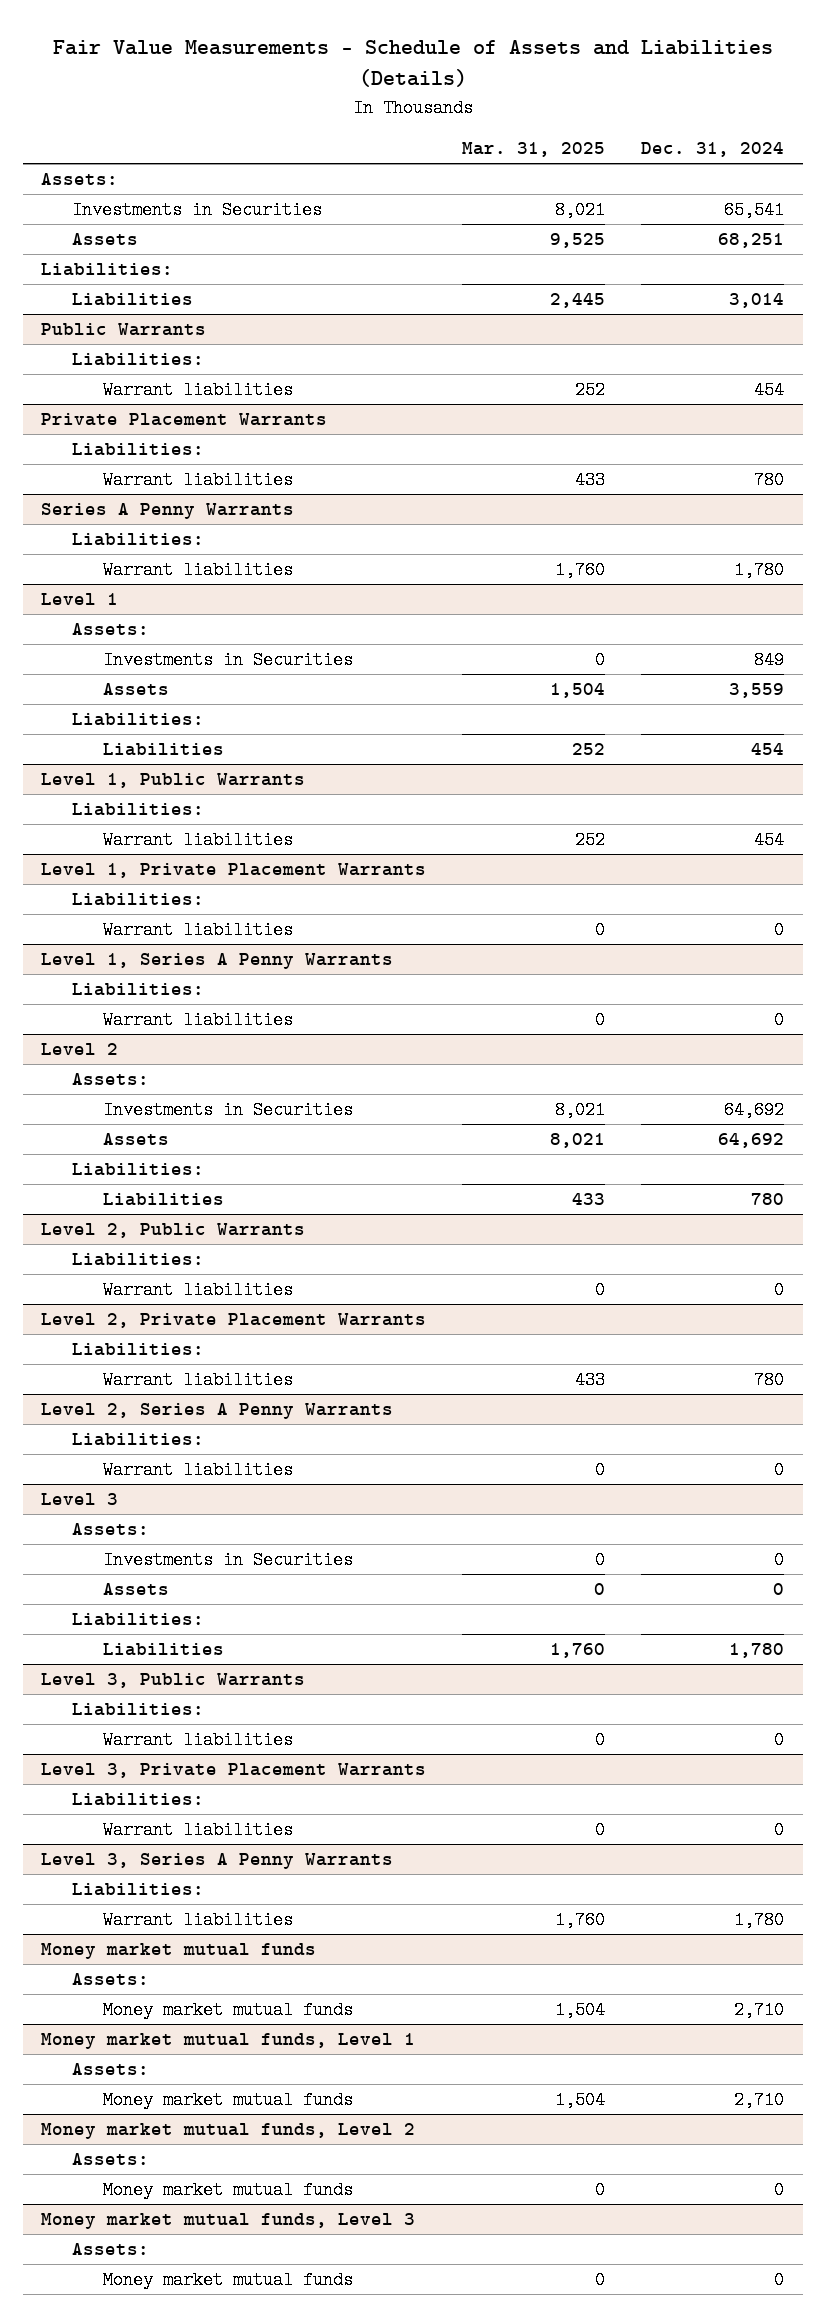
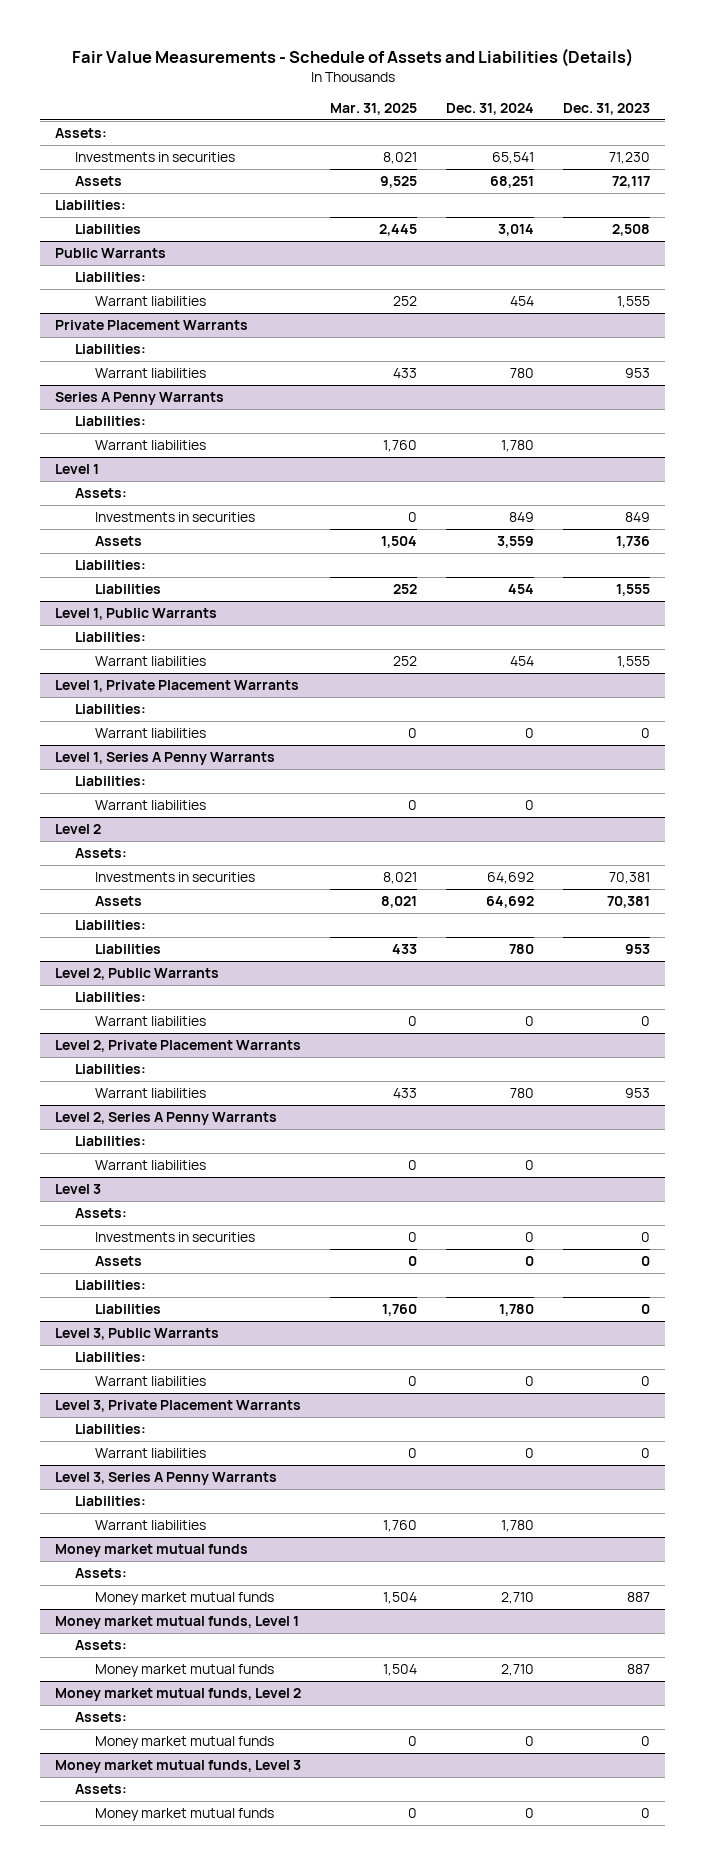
- | Mar. 31, 2025 | Dec. 31, 2024
+ | Mar. 31, 2025 | Dec. 31, 2024 | Dec. 31, 2023
- Investments in Securities | 8,021 | 65,541
+ Investments in securities | 8,021 | 65,541 | 71,230
@ Level 1
- Investments in Securities | 0 | 849
+ Investments in securities | 0 | 849 | 849
@ Level 2
- Investments in Securities | 8,021 | 64,692
+ Investments in securities | 8,021 | 64,692 | 70,381
@ Level 3
- Investments in Securities | 0 | 0
+ Investments in securities | 0 | 0 | 0

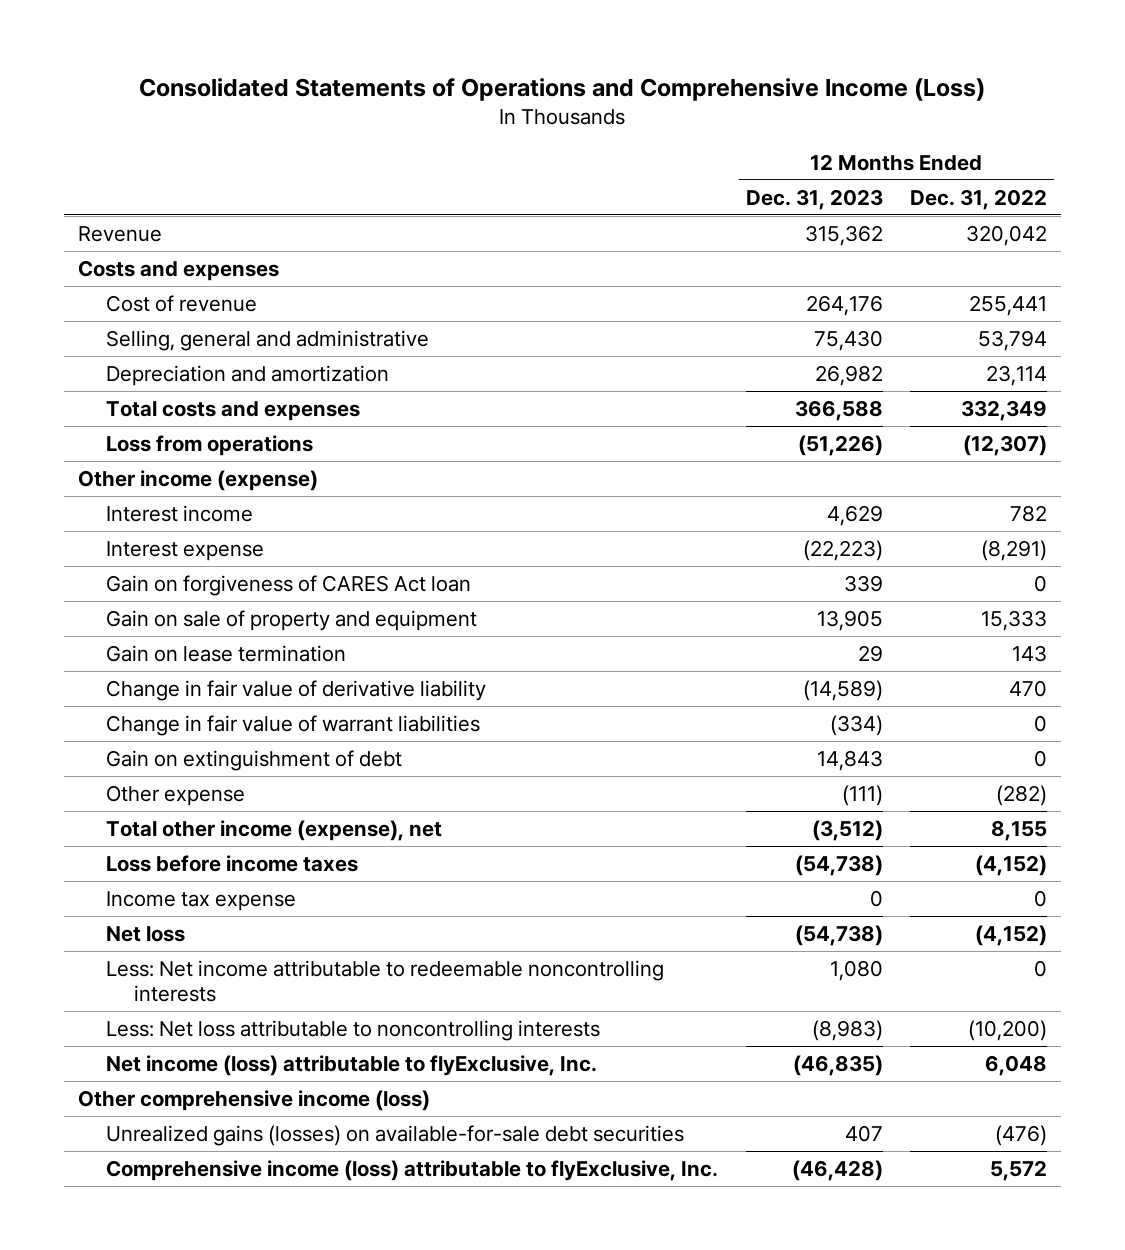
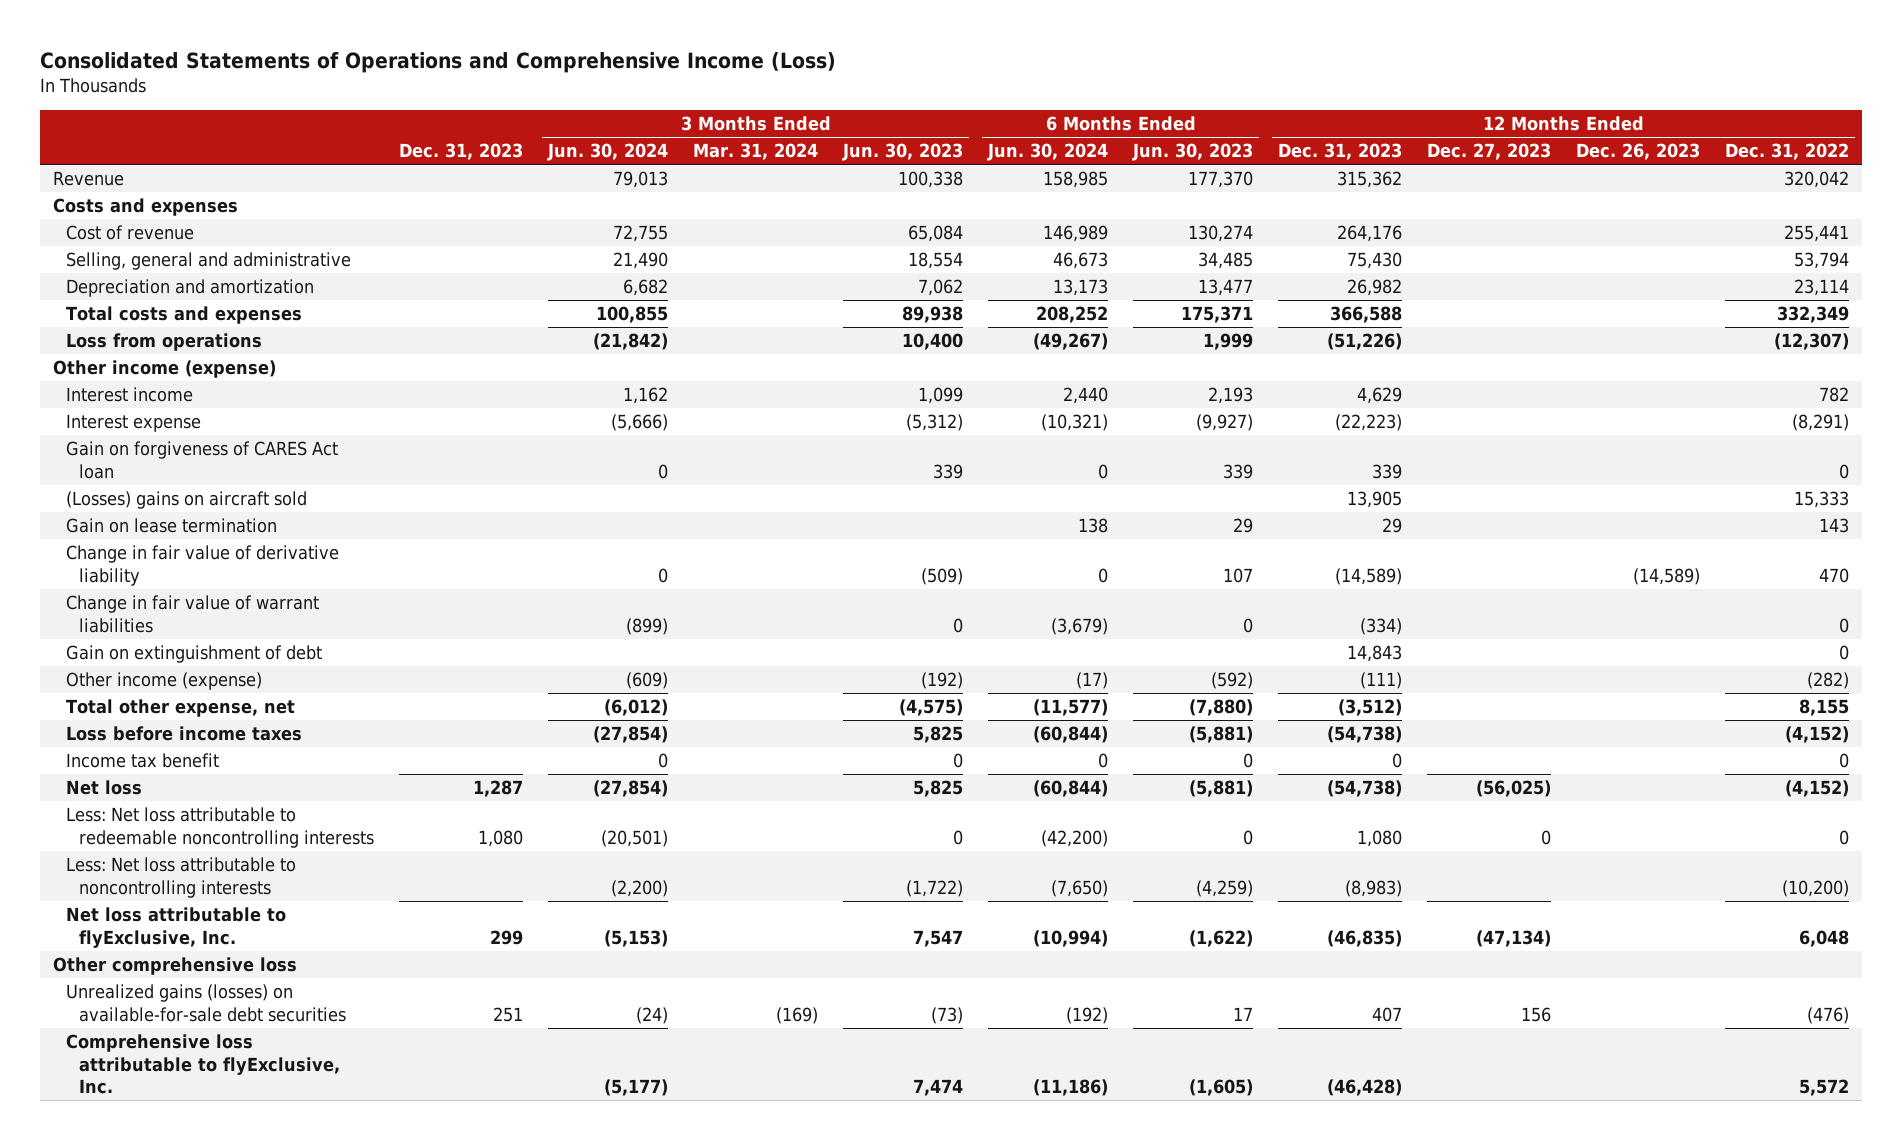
- | 12 Months Ended Dec. 31, 2023 | 12 Months Ended Dec. 31, 2022
+ | Dec. 31, 2023 | 3 Months Ended Jun. 30, 2024 | 3 Months Ended Mar. 31, 2024 | 3 Months Ended Jun. 30, 2023 | 6 Months Ended Jun. 30, 2024 | 6 Months Ended Jun. 30, 2023 | 12 Months Ended Dec. 31, 2023 | 12 Months Ended Dec. 27, 2023 | 12 Months Ended Dec. 26, 2023 | 12 Months Ended Dec. 31, 2022
- Gain on sale of property and equipment | 13,905 | 15,333
+ (Losses) gains on aircraft sold | | | | | | | 13,905 | | | 15,333
- Other expense | (111) | (282)
- Total other income (expense), net | (3,512) | 8,155
+ Other income (expense) | | (609) | | (192) | (17) | (592) | (111) | | | (282)
+ Total other expense, net | | (6,012) | | (4,575) | (11,577) | (7,880) | (3,512) | | | 8,155
- Income tax expense | 0 | 0
+ Income tax benefit | | 0 | | 0 | 0 | 0 | 0 | | | 0
- Less: Net income attributable to redeemable noncontrolling interests | 1,080 | 0
+ Less: Net loss attributable to redeemable noncontrolling interests | 1,080 | (20,501) | | 0 | (42,200) | 0 | 1,080 | 0 | | 0
- Net income (loss) attributable to flyExclusive, Inc. | (46,835) | 6,048
- Other comprehensive income (loss)
+ Net loss attributable to flyExclusive, Inc. | 299 | (5,153) | | 7,547 | (10,994) | (1,622) | (46,835) | (47,134) | | 6,048
+ Other comprehensive loss
- Comprehensive income (loss) attributable to flyExclusive, Inc. | (46,428) | 5,572
+ Comprehensive loss attributable to flyExclusive, Inc. | | (5,177) | | 7,474 | (11,186) | (1,605) | (46,428) | | | 5,572

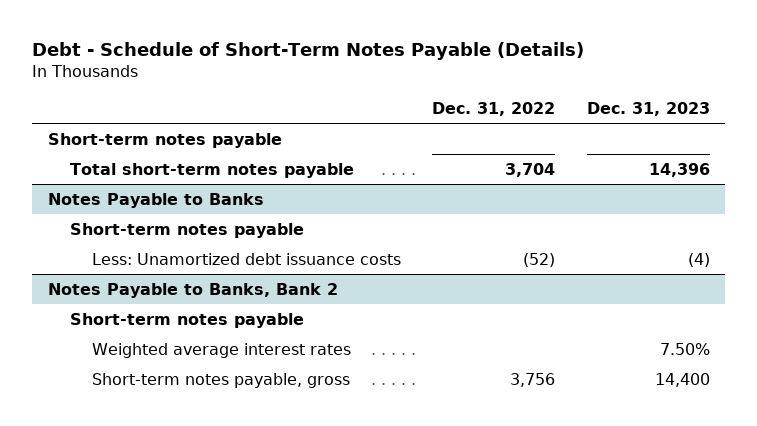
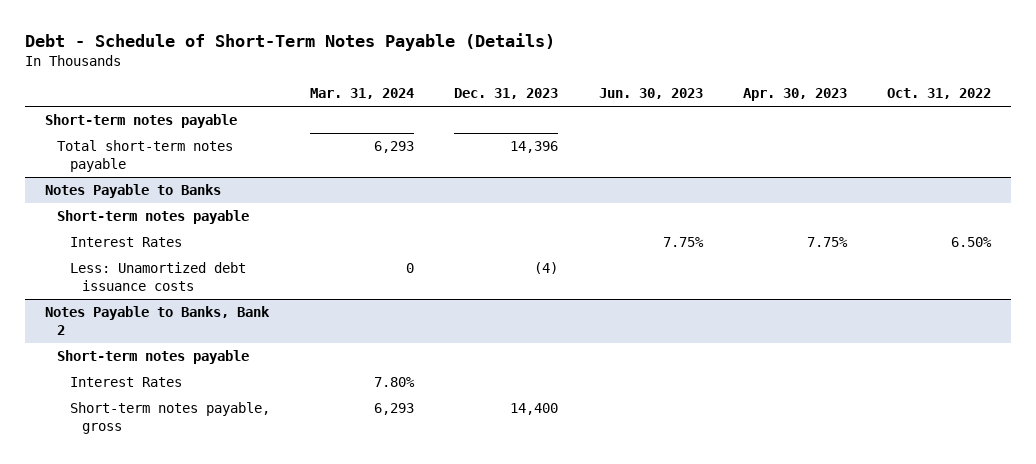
- | Dec. 31, 2022 | Dec. 31, 2023
+ | Mar. 31, 2024 | Dec. 31, 2023 | Jun. 30, 2023 | Apr. 30, 2023 | Oct. 31, 2022
@ Notes Payable to Banks
+ Interest Rates | | | 7.75% | 7.75% | 6.50%
@ Notes Payable to Banks, Bank 2
- Weighted average interest rates | | 7.50%
+ Interest Rates | 7.80% | | | |

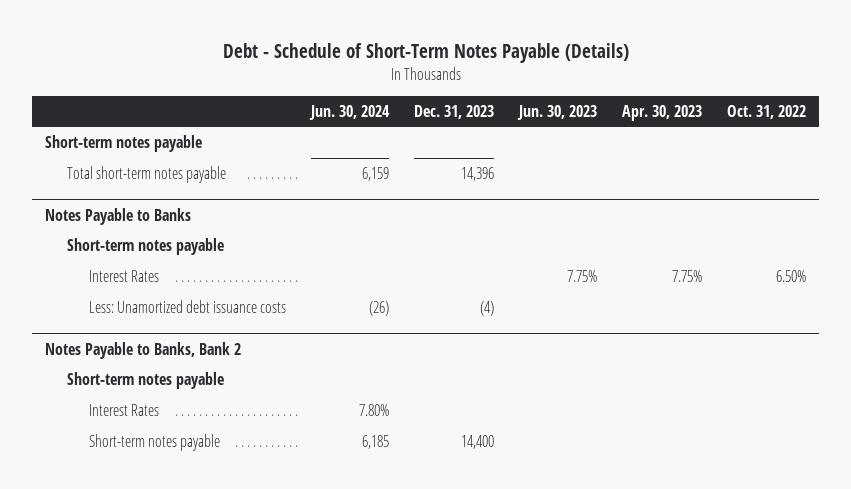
- | Mar. 31, 2024 | Dec. 31, 2023 | Jun. 30, 2023 | Apr. 30, 2023 | Oct. 31, 2022
+ | Jun. 30, 2024 | Dec. 31, 2023 | Jun. 30, 2023 | Apr. 30, 2023 | Oct. 31, 2022
@ Notes Payable to Banks, Bank 2
- Short-term notes payable, gross | 6,293 | 14,400 | | |
+ Short-term notes payable | 6,185 | 14,400 | | |

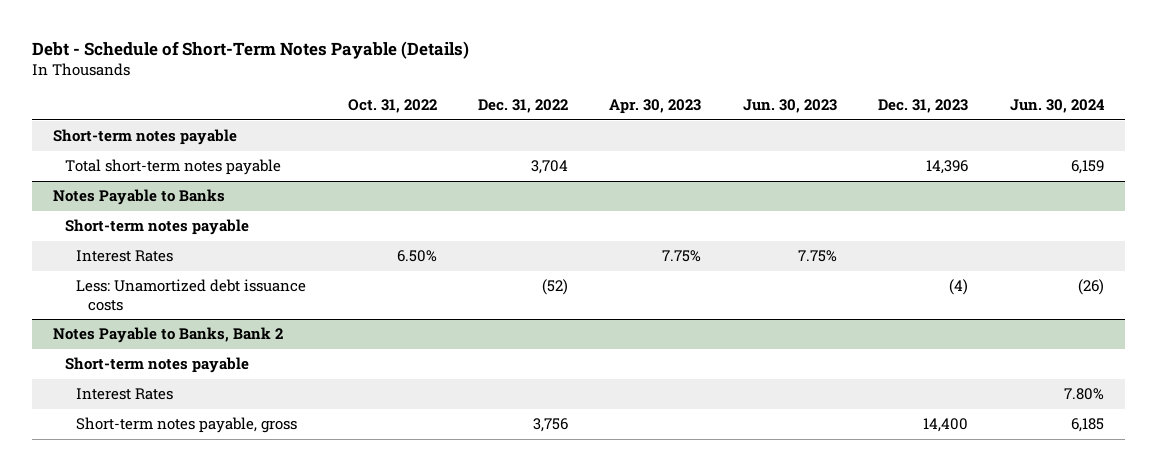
- | Jun. 30, 2024 | Dec. 31, 2023 | Jun. 30, 2023 | Apr. 30, 2023 | Oct. 31, 2022
+ | Oct. 31, 2022 | Dec. 31, 2022 | Apr. 30, 2023 | Jun. 30, 2023 | Dec. 31, 2023 | Jun. 30, 2024
@ Notes Payable to Banks, Bank 2
- Short-term notes payable | 6,185 | 14,400 | | |
+ Short-term notes payable, gross | | 3,756 | | | 14,400 | 6,185

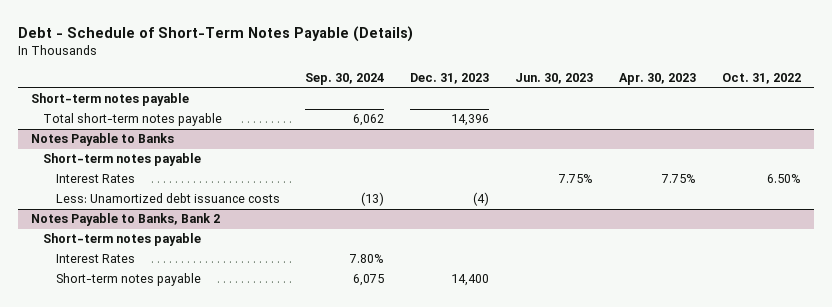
- | Oct. 31, 2022 | Dec. 31, 2022 | Apr. 30, 2023 | Jun. 30, 2023 | Dec. 31, 2023 | Jun. 30, 2024
+ | Sep. 30, 2024 | Dec. 31, 2023 | Jun. 30, 2023 | Apr. 30, 2023 | Oct. 31, 2022
@ Notes Payable to Banks, Bank 2
- Short-term notes payable, gross | | 3,756 | | | 14,400 | 6,185
+ Short-term notes payable | 6,075 | 14,400 | | |

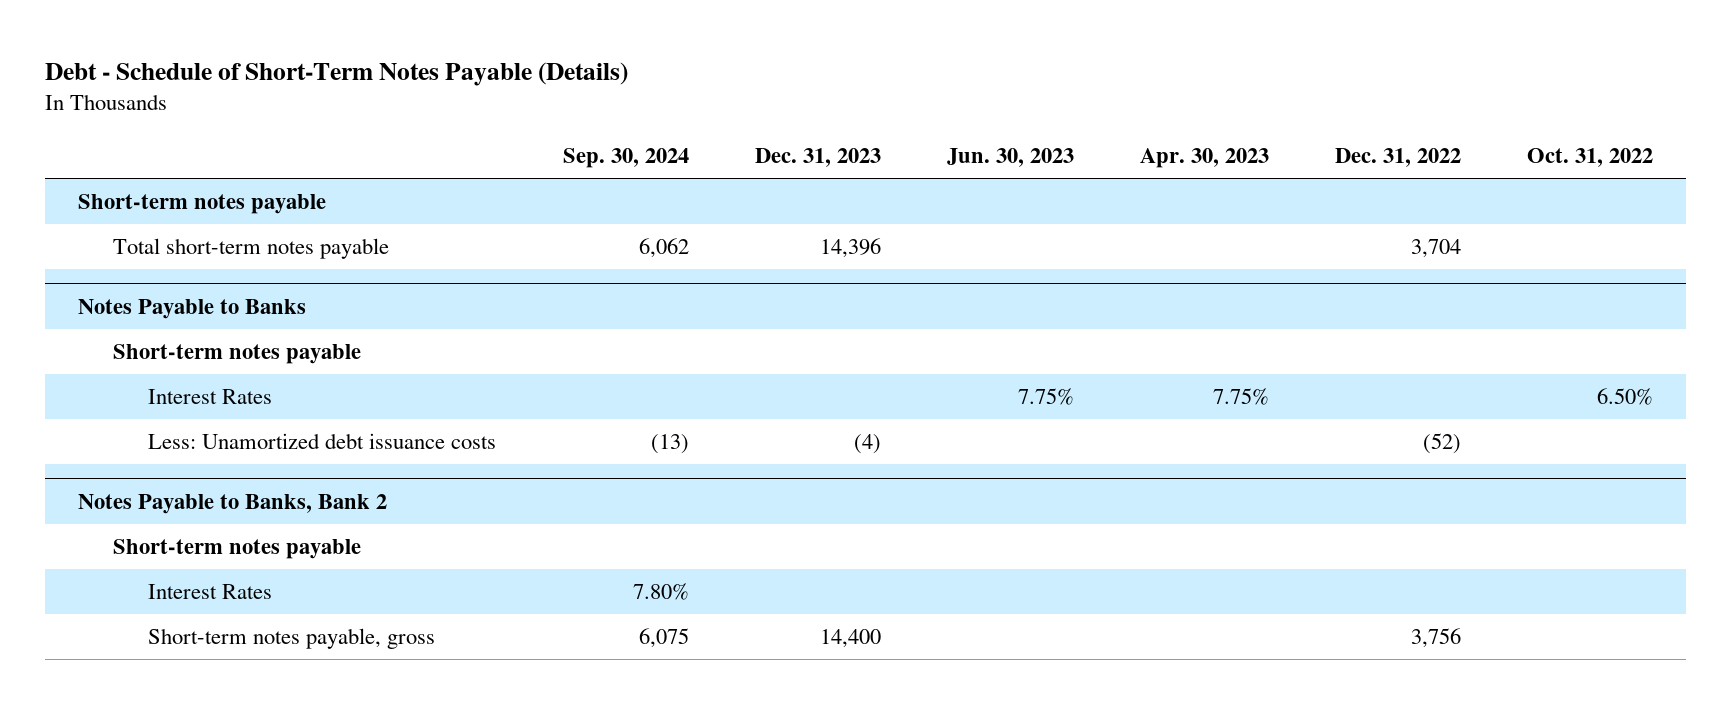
- | Sep. 30, 2024 | Dec. 31, 2023 | Jun. 30, 2023 | Apr. 30, 2023 | Oct. 31, 2022
+ | Sep. 30, 2024 | Dec. 31, 2023 | Jun. 30, 2023 | Apr. 30, 2023 | Dec. 31, 2022 | Oct. 31, 2022
@ Notes Payable to Banks, Bank 2
- Short-term notes payable | 6,075 | 14,400 | | |
+ Short-term notes payable, gross | 6,075 | 14,400 | | | 3,756 |

